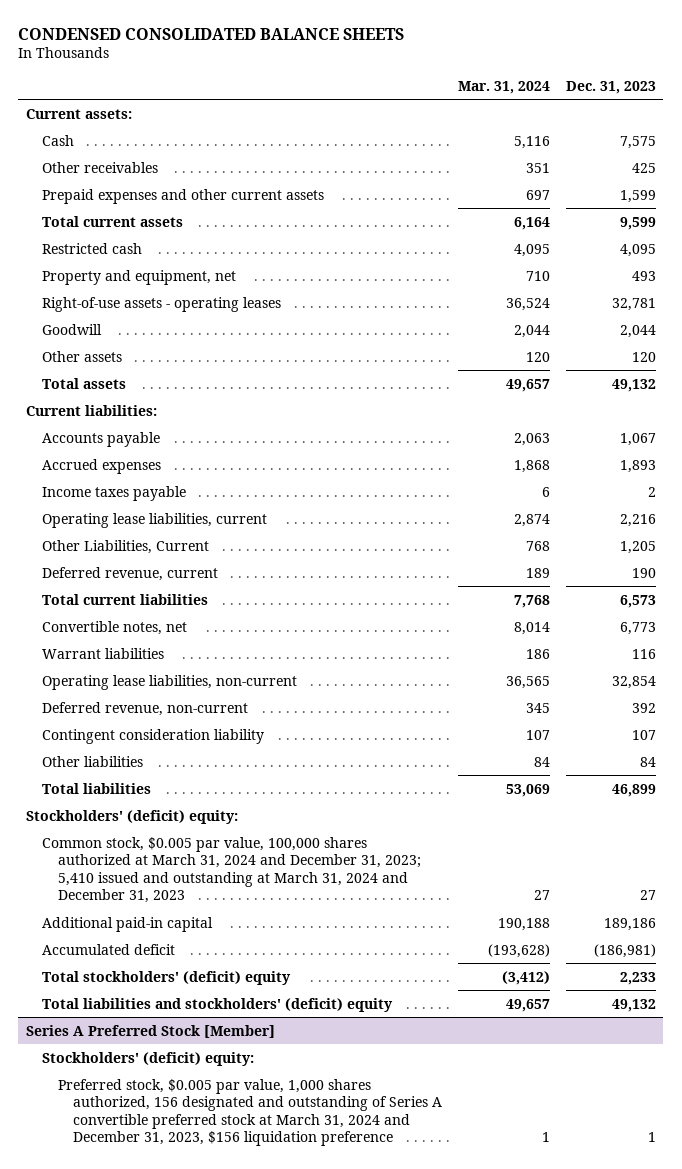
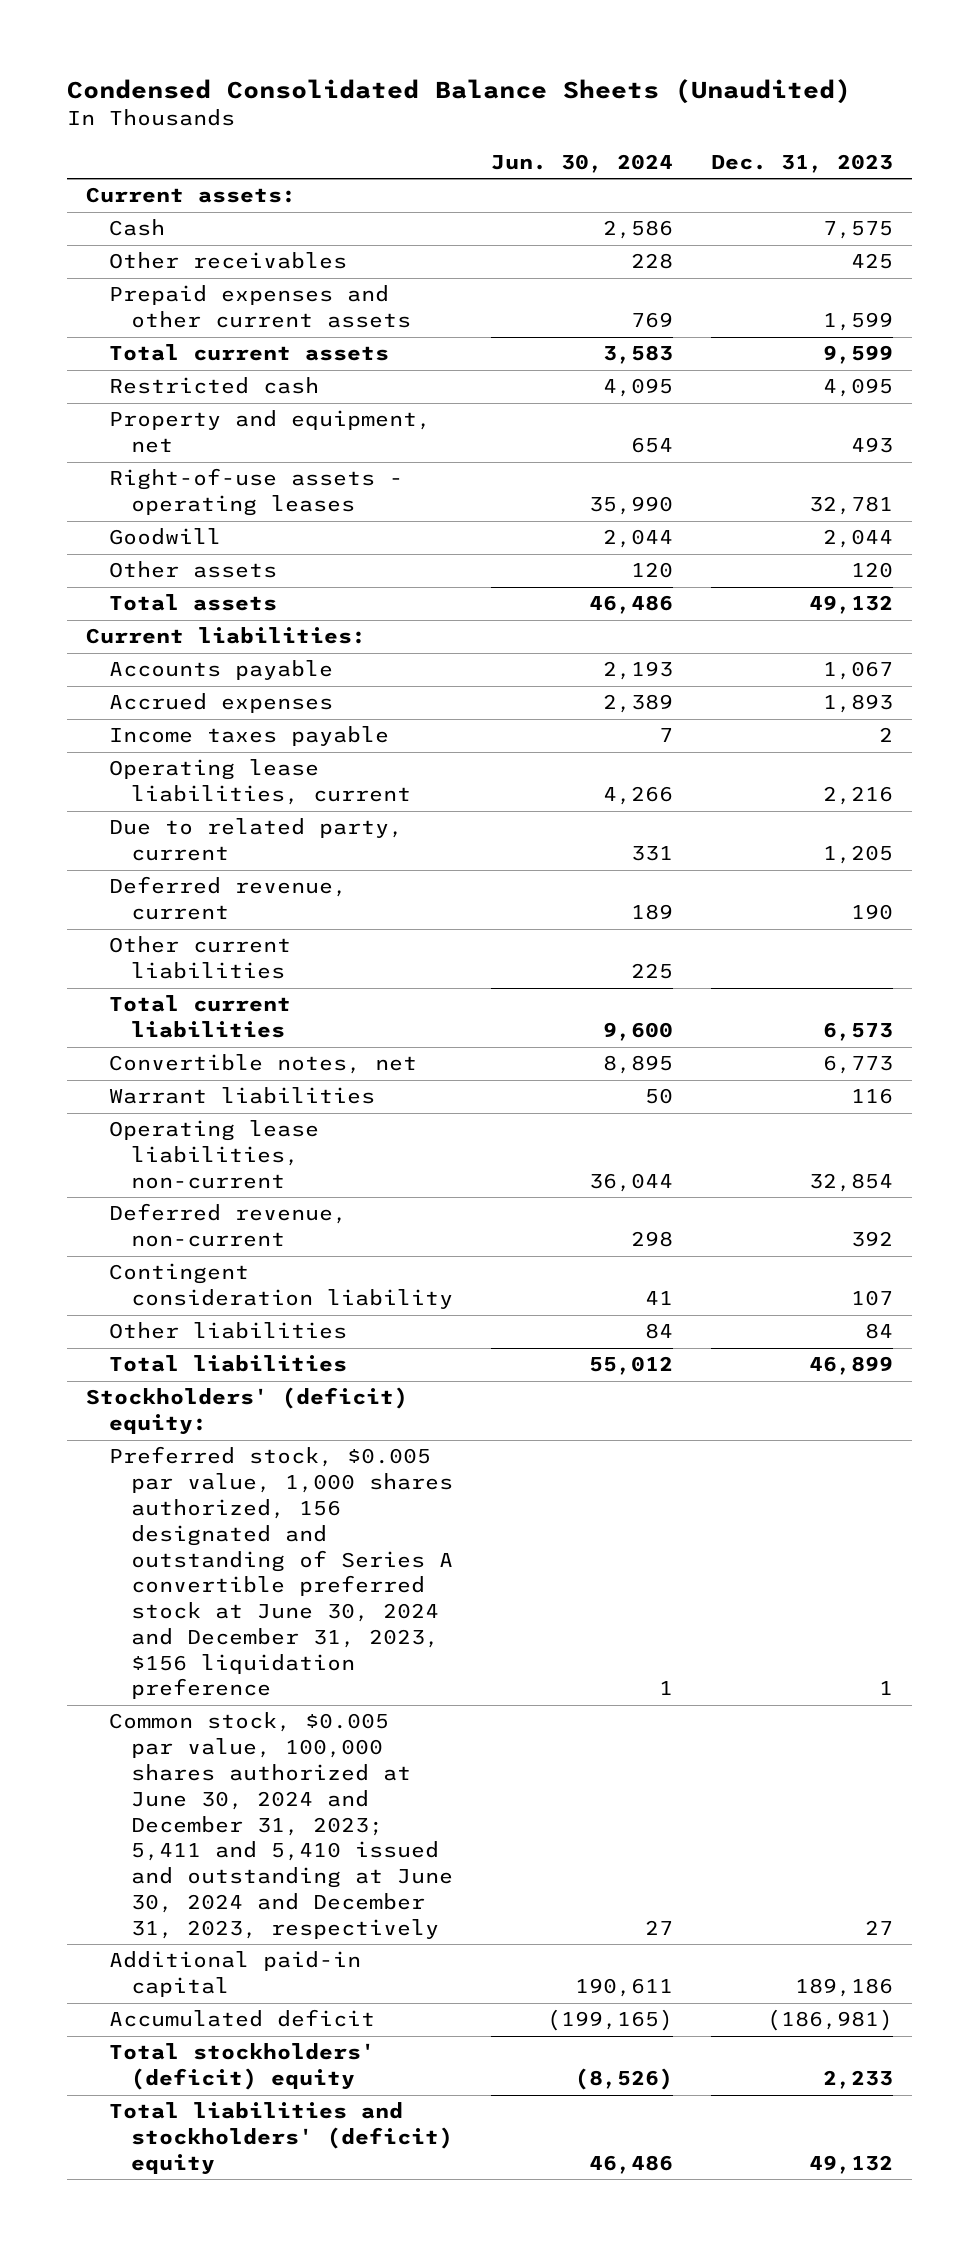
- CONDENSED CONSOLIDATED BALANCE SHEETS
+ Condensed Consolidated Balance Sheets (Unaudited)
- | Mar. 31, 2024 | Dec. 31, 2023
+ | Jun. 30, 2024 | Dec. 31, 2023
- Other Liabilities, Current | 768 | 1,205
+ Due to related party, current | 331 | 1,205
+ Other current liabilities | 225 |
- Common stock, $0.005 par value, 100,000 shares authorized at March 31, 2024 and December 31, 2023; 5,410 issued and outstanding at March 31, 2024 and December 31, 2023 | 27 | 27
+ Preferred stock, $0.005 par value, 1,000 shares authorized, 156 designated and outstanding of Series A convertible preferred stock at June 30, 2024 and December 31, 2023, $156 liquidation preference | 1 | 1
+ Common stock, $0.005 par value, 100,000 shares authorized at June 30, 2024 and December 31, 2023; 5,411 and 5,410 issued and outstanding at June 30, 2024 and December 31, 2023, respectively | 27 | 27
- Series A Preferred Stock [Member]
- Stockholders' (deficit) equity:
- Preferred stock, $0.005 par value, 1,000 shares authorized, 156 designated and outstanding of Series A convertible preferred stock at March 31, 2024 and December 31, 2023, $156 liquidation preference | 1 | 1

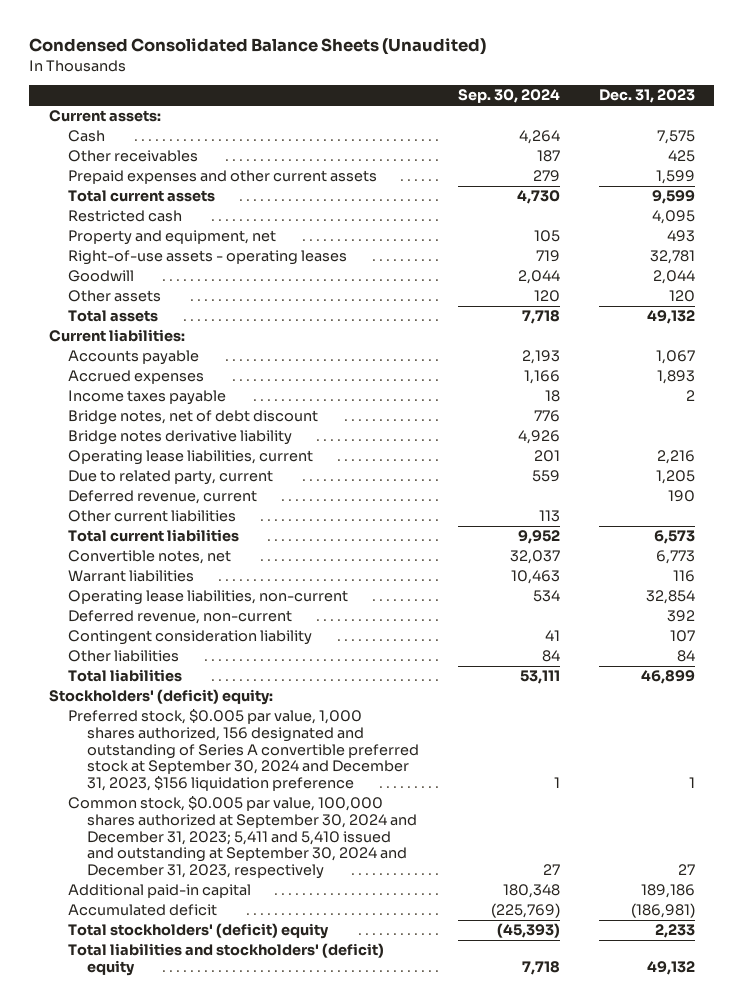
- | Jun. 30, 2024 | Dec. 31, 2023
+ | Sep. 30, 2024 | Dec. 31, 2023
+ Bridge notes, net of debt discount | 776 |
+ Bridge notes derivative liability | 4,926 |
- Preferred stock, $0.005 par value, 1,000 shares authorized, 156 designated and outstanding of Series A convertible preferred stock at June 30, 2024 and December 31, 2023, $156 liquidation preference | 1 | 1
- Common stock, $0.005 par value, 100,000 shares authorized at June 30, 2024 and December 31, 2023; 5,411 and 5,410 issued and outstanding at June 30, 2024 and December 31, 2023, respectively | 27 | 27
+ Preferred stock, $0.005 par value, 1,000 shares authorized, 156 designated and outstanding of Series A convertible preferred stock at September 30, 2024 and December 31, 2023, $156 liquidation preference | 1 | 1
+ Common stock, $0.005 par value, 100,000 shares authorized at September 30, 2024 and December 31, 2023; 5,411 and 5,410 issued and outstanding at September 30, 2024 and December 31, 2023, respectively | 27 | 27

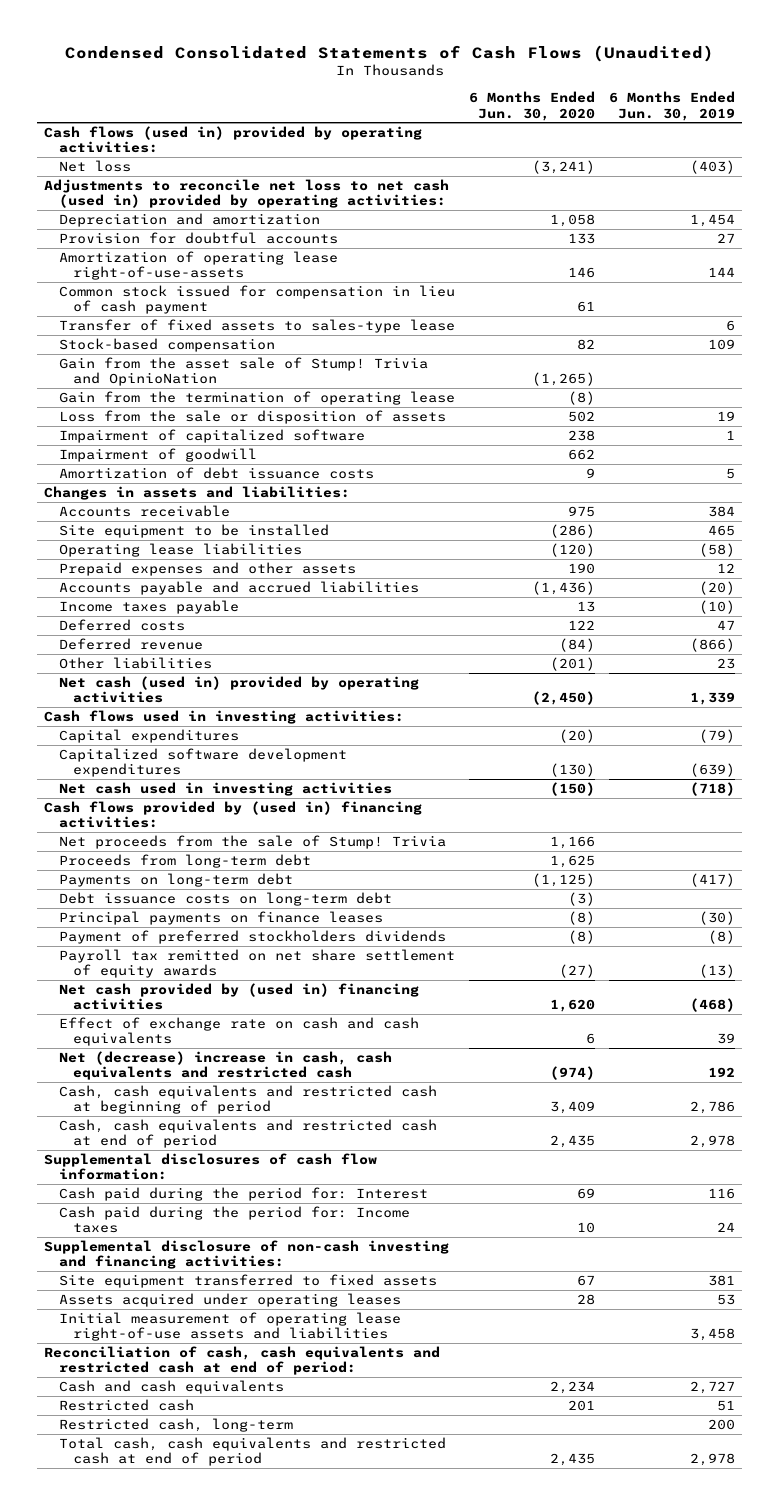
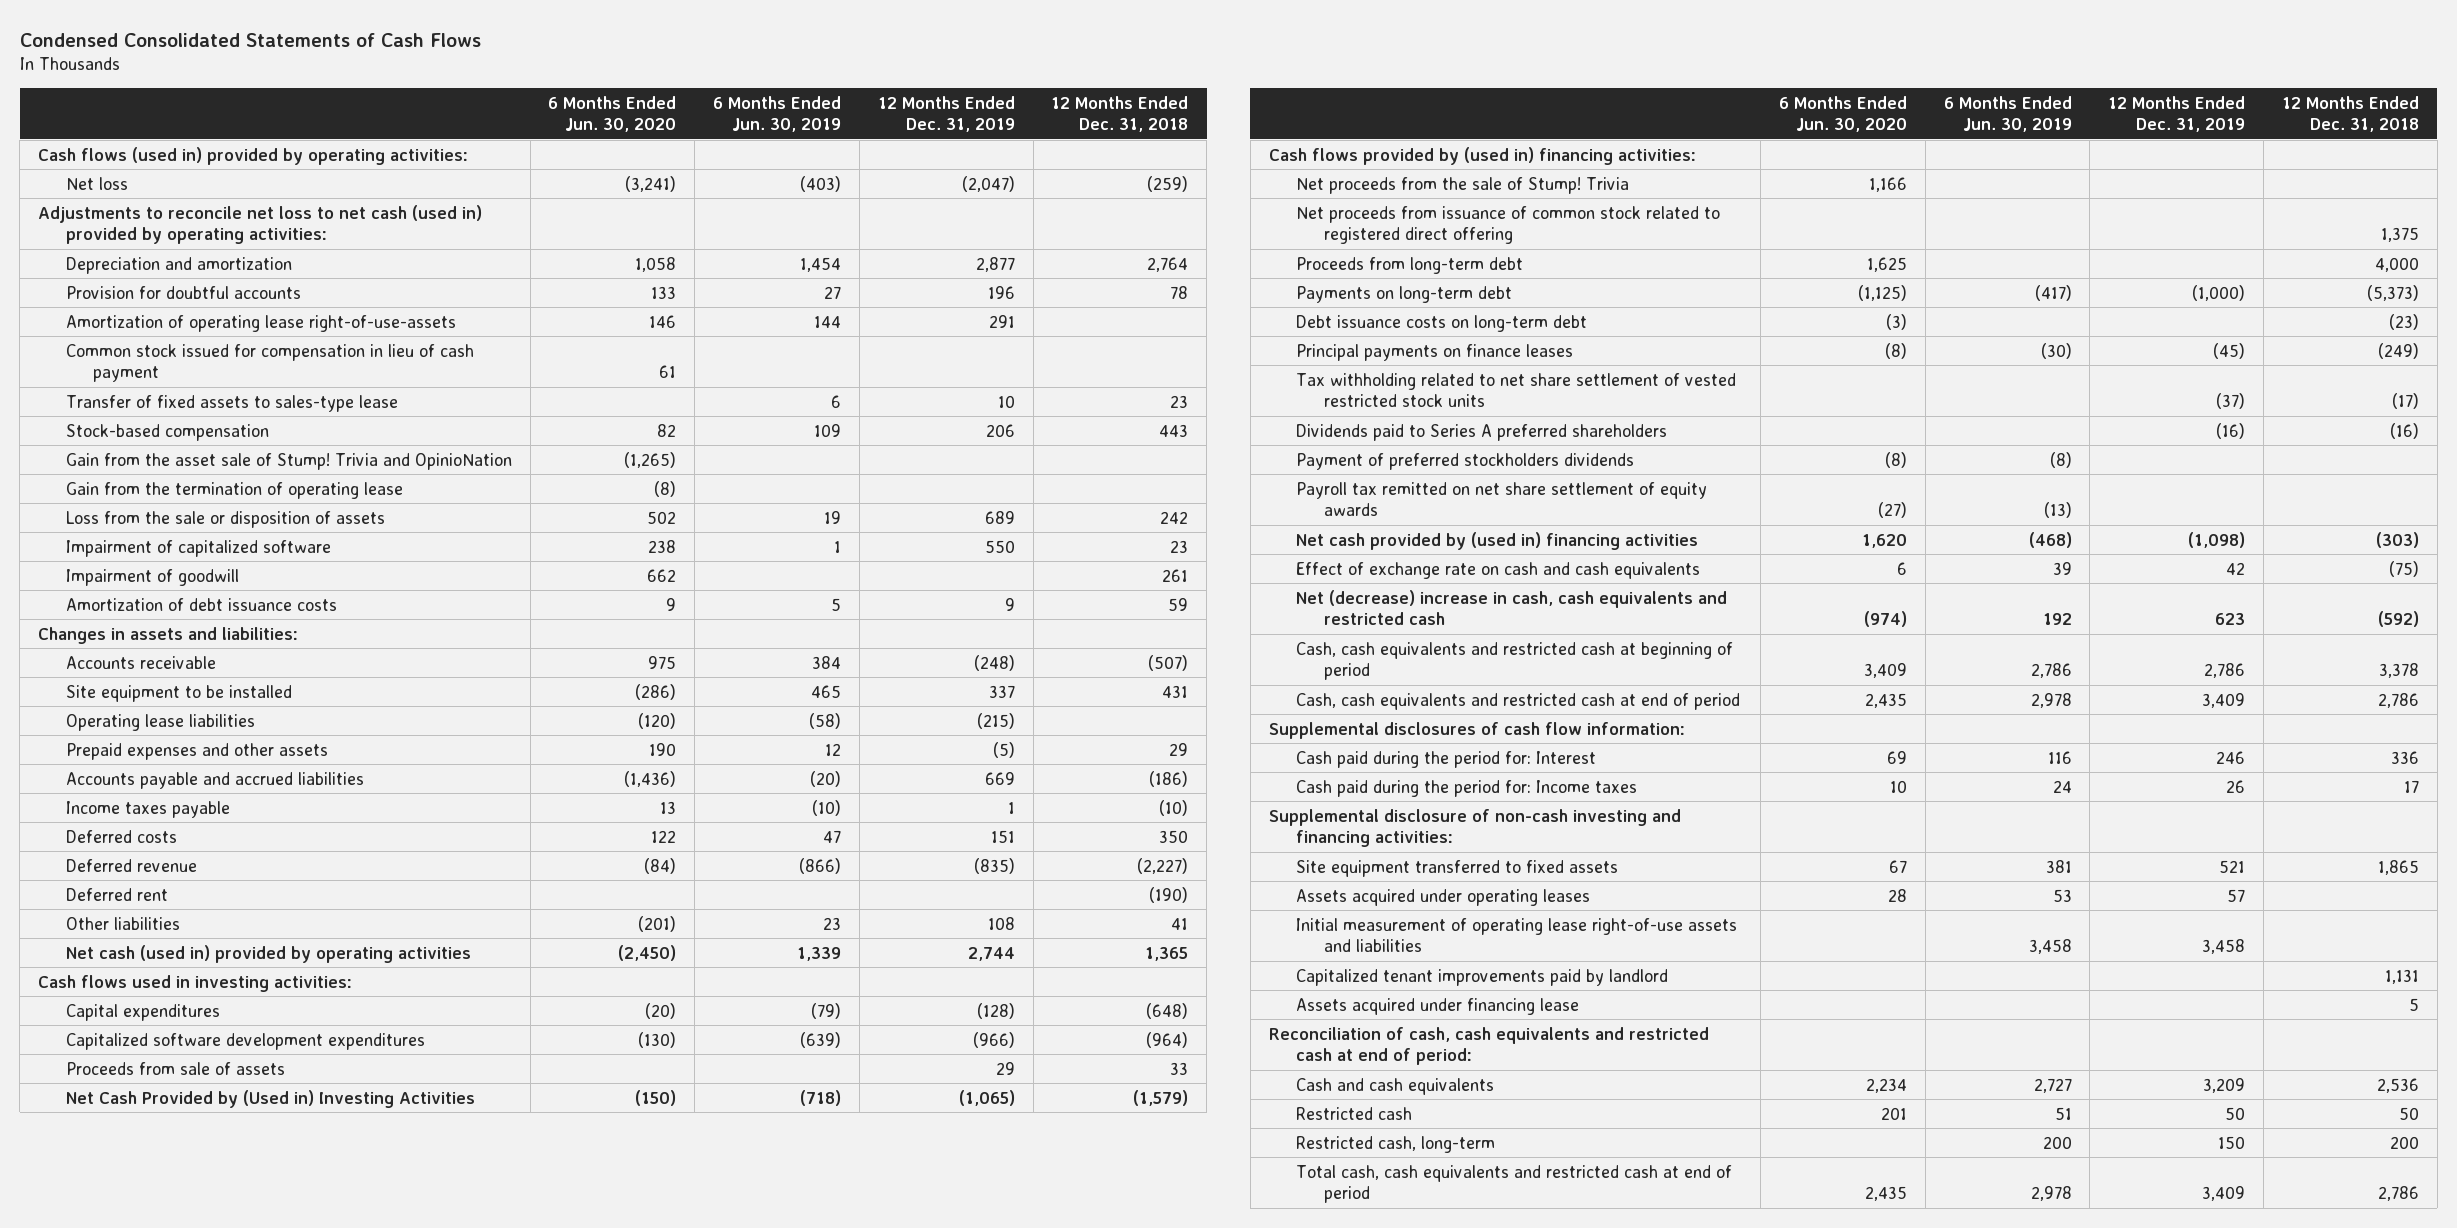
- Condensed Consolidated Statements of Cash Flows (Unaudited)
+ Condensed Consolidated Statements of Cash Flows
- | 6 Months Ended Jun. 30, 2020 | 6 Months Ended Jun. 30, 2019
+ | 6 Months Ended Jun. 30, 2020 | 6 Months Ended Jun. 30, 2019 | 12 Months Ended Dec. 31, 2019 | 12 Months Ended Dec. 31, 2018
+ Deferred rent | | | | (190)
- Net cash used in investing activities | (150) | (718)
+ Proceeds from sale of assets | | | 29 | 33
+ Net Cash Provided by (Used in) Investing Activities | (150) | (718) | (1,065) | (1,579)
+ Net proceeds from issuance of common stock related to registered direct offering | | | | 1,375
+ Tax withholding related to net share settlement of vested restricted stock units | | | (37) | (17)
+ Dividends paid to Series A preferred shareholders | | | (16) | (16)
+ Capitalized tenant improvements paid by landlord | | | | 1,131
+ Assets acquired under financing lease | | | | 5

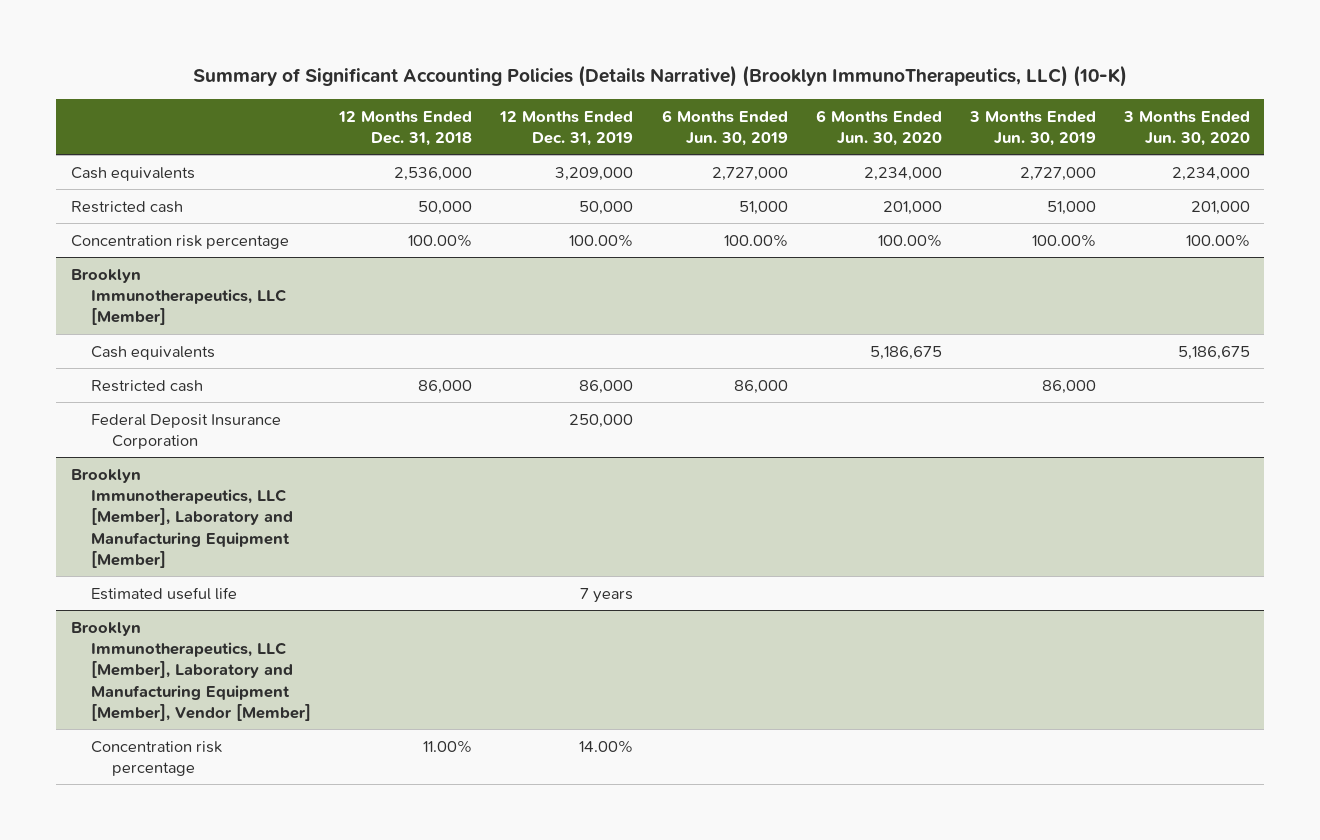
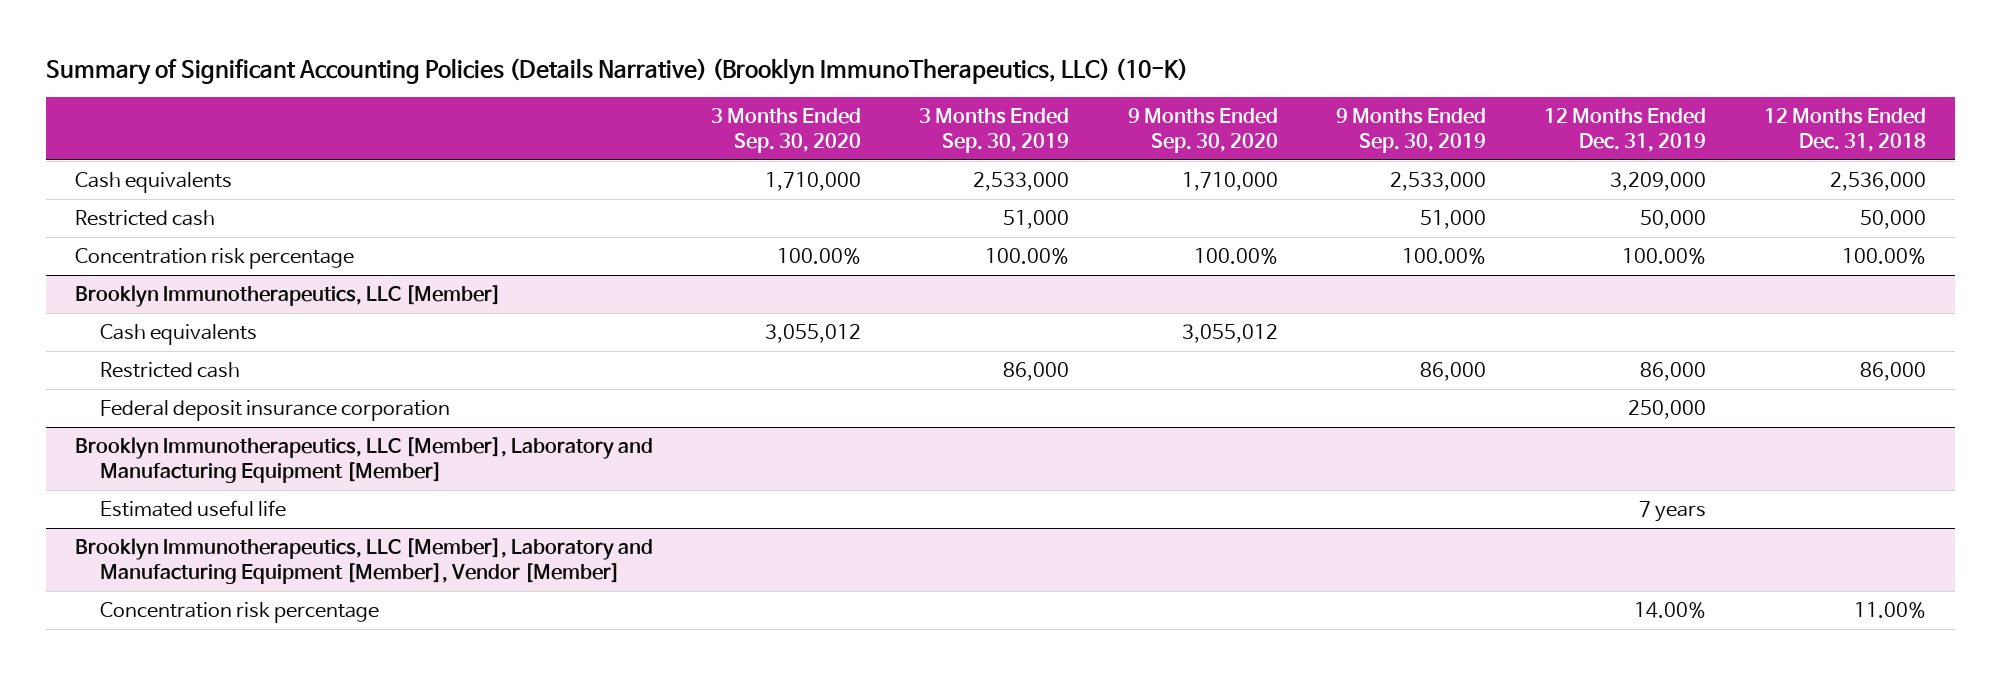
- | 12 Months Ended Dec. 31, 2018 | 12 Months Ended Dec. 31, 2019 | 6 Months Ended Jun. 30, 2019 | 6 Months Ended Jun. 30, 2020 | 3 Months Ended Jun. 30, 2019 | 3 Months Ended Jun. 30, 2020
+ | 3 Months Ended Sep. 30, 2020 | 3 Months Ended Sep. 30, 2019 | 9 Months Ended Sep. 30, 2020 | 9 Months Ended Sep. 30, 2019 | 12 Months Ended Dec. 31, 2019 | 12 Months Ended Dec. 31, 2018
@ Brooklyn Immunotherapeutics, LLC [Member]
- Federal Deposit Insurance Corporation | | 250,000 | | | |
+ Federal deposit insurance corporation | | | | | 250,000 |

